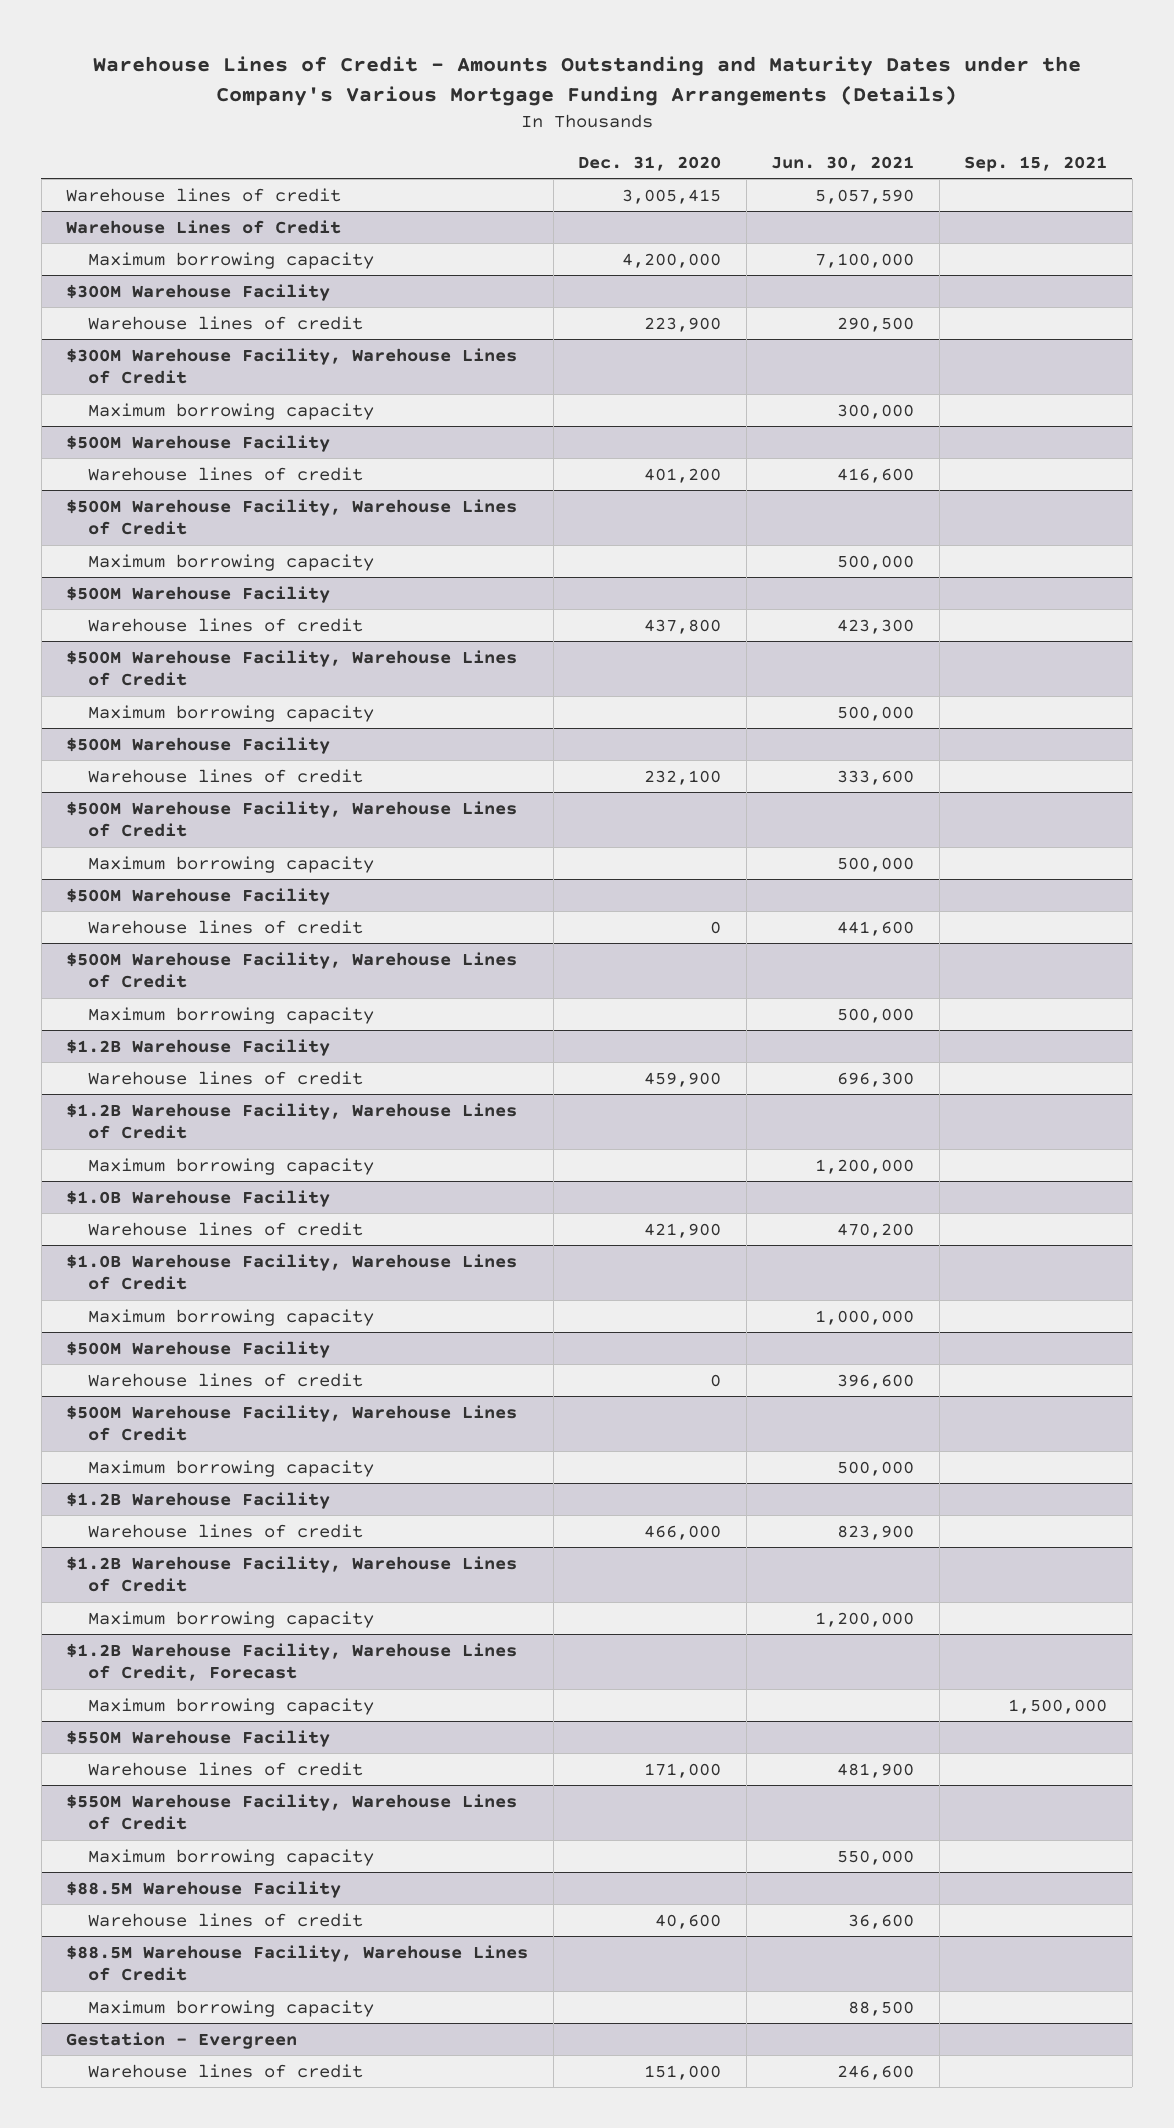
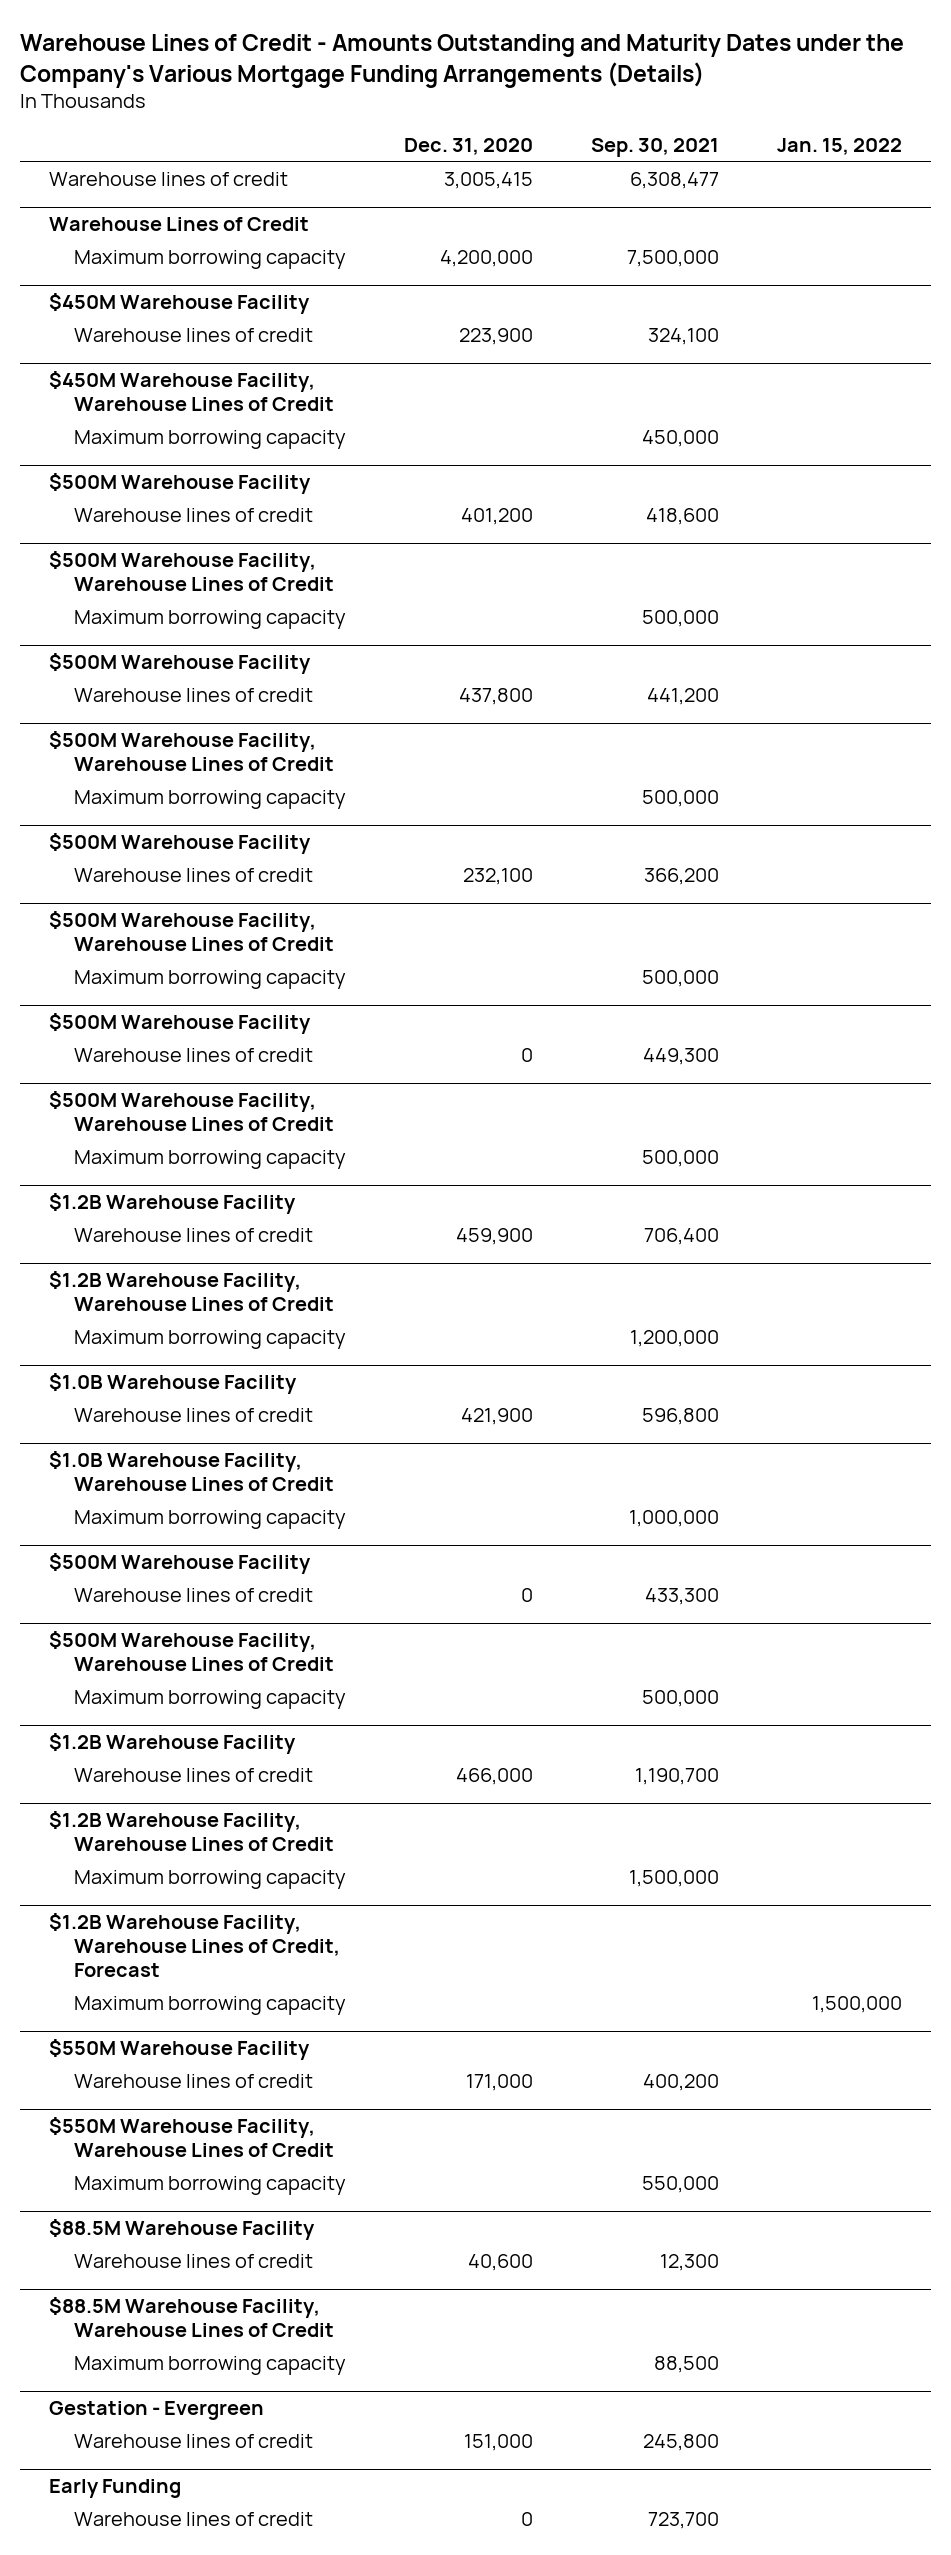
- | Dec. 31, 2020 | Jun. 30, 2021 | Sep. 15, 2021
+ | Dec. 31, 2020 | Sep. 30, 2021 | Jan. 15, 2022
- $300M Warehouse Facility
+ $450M Warehouse Facility
- $300M Warehouse Facility, Warehouse Lines of Credit
+ $450M Warehouse Facility, Warehouse Lines of Credit
+ Early Funding
+ Warehouse lines of credit | 0 | 723,700 |

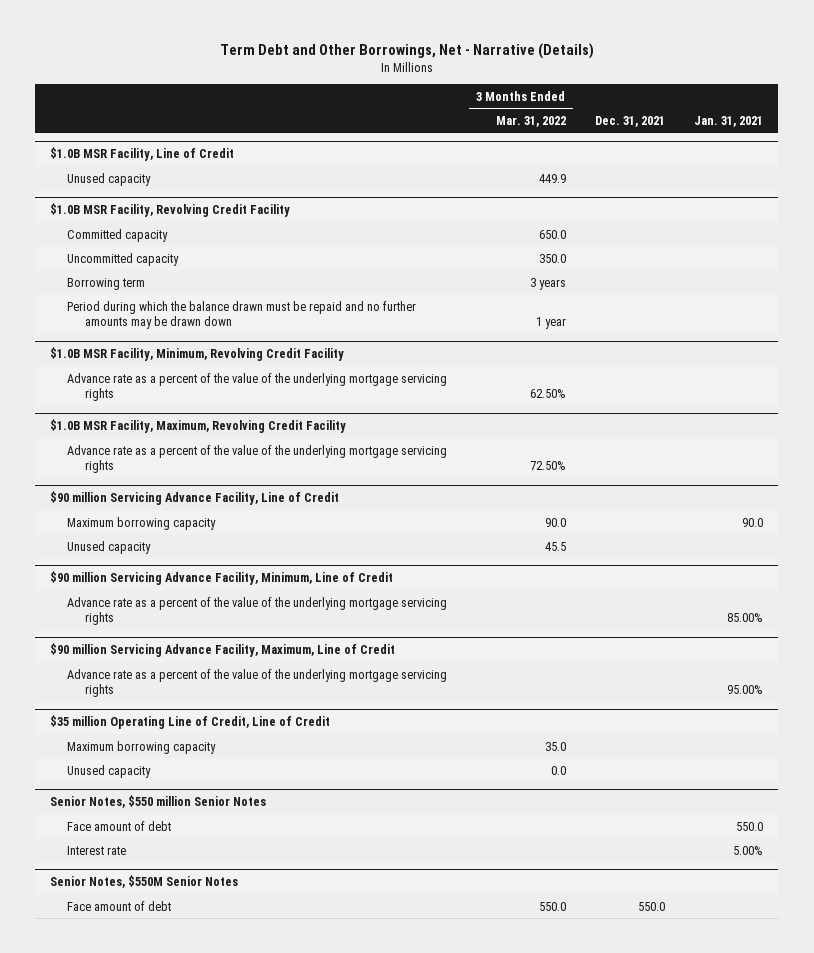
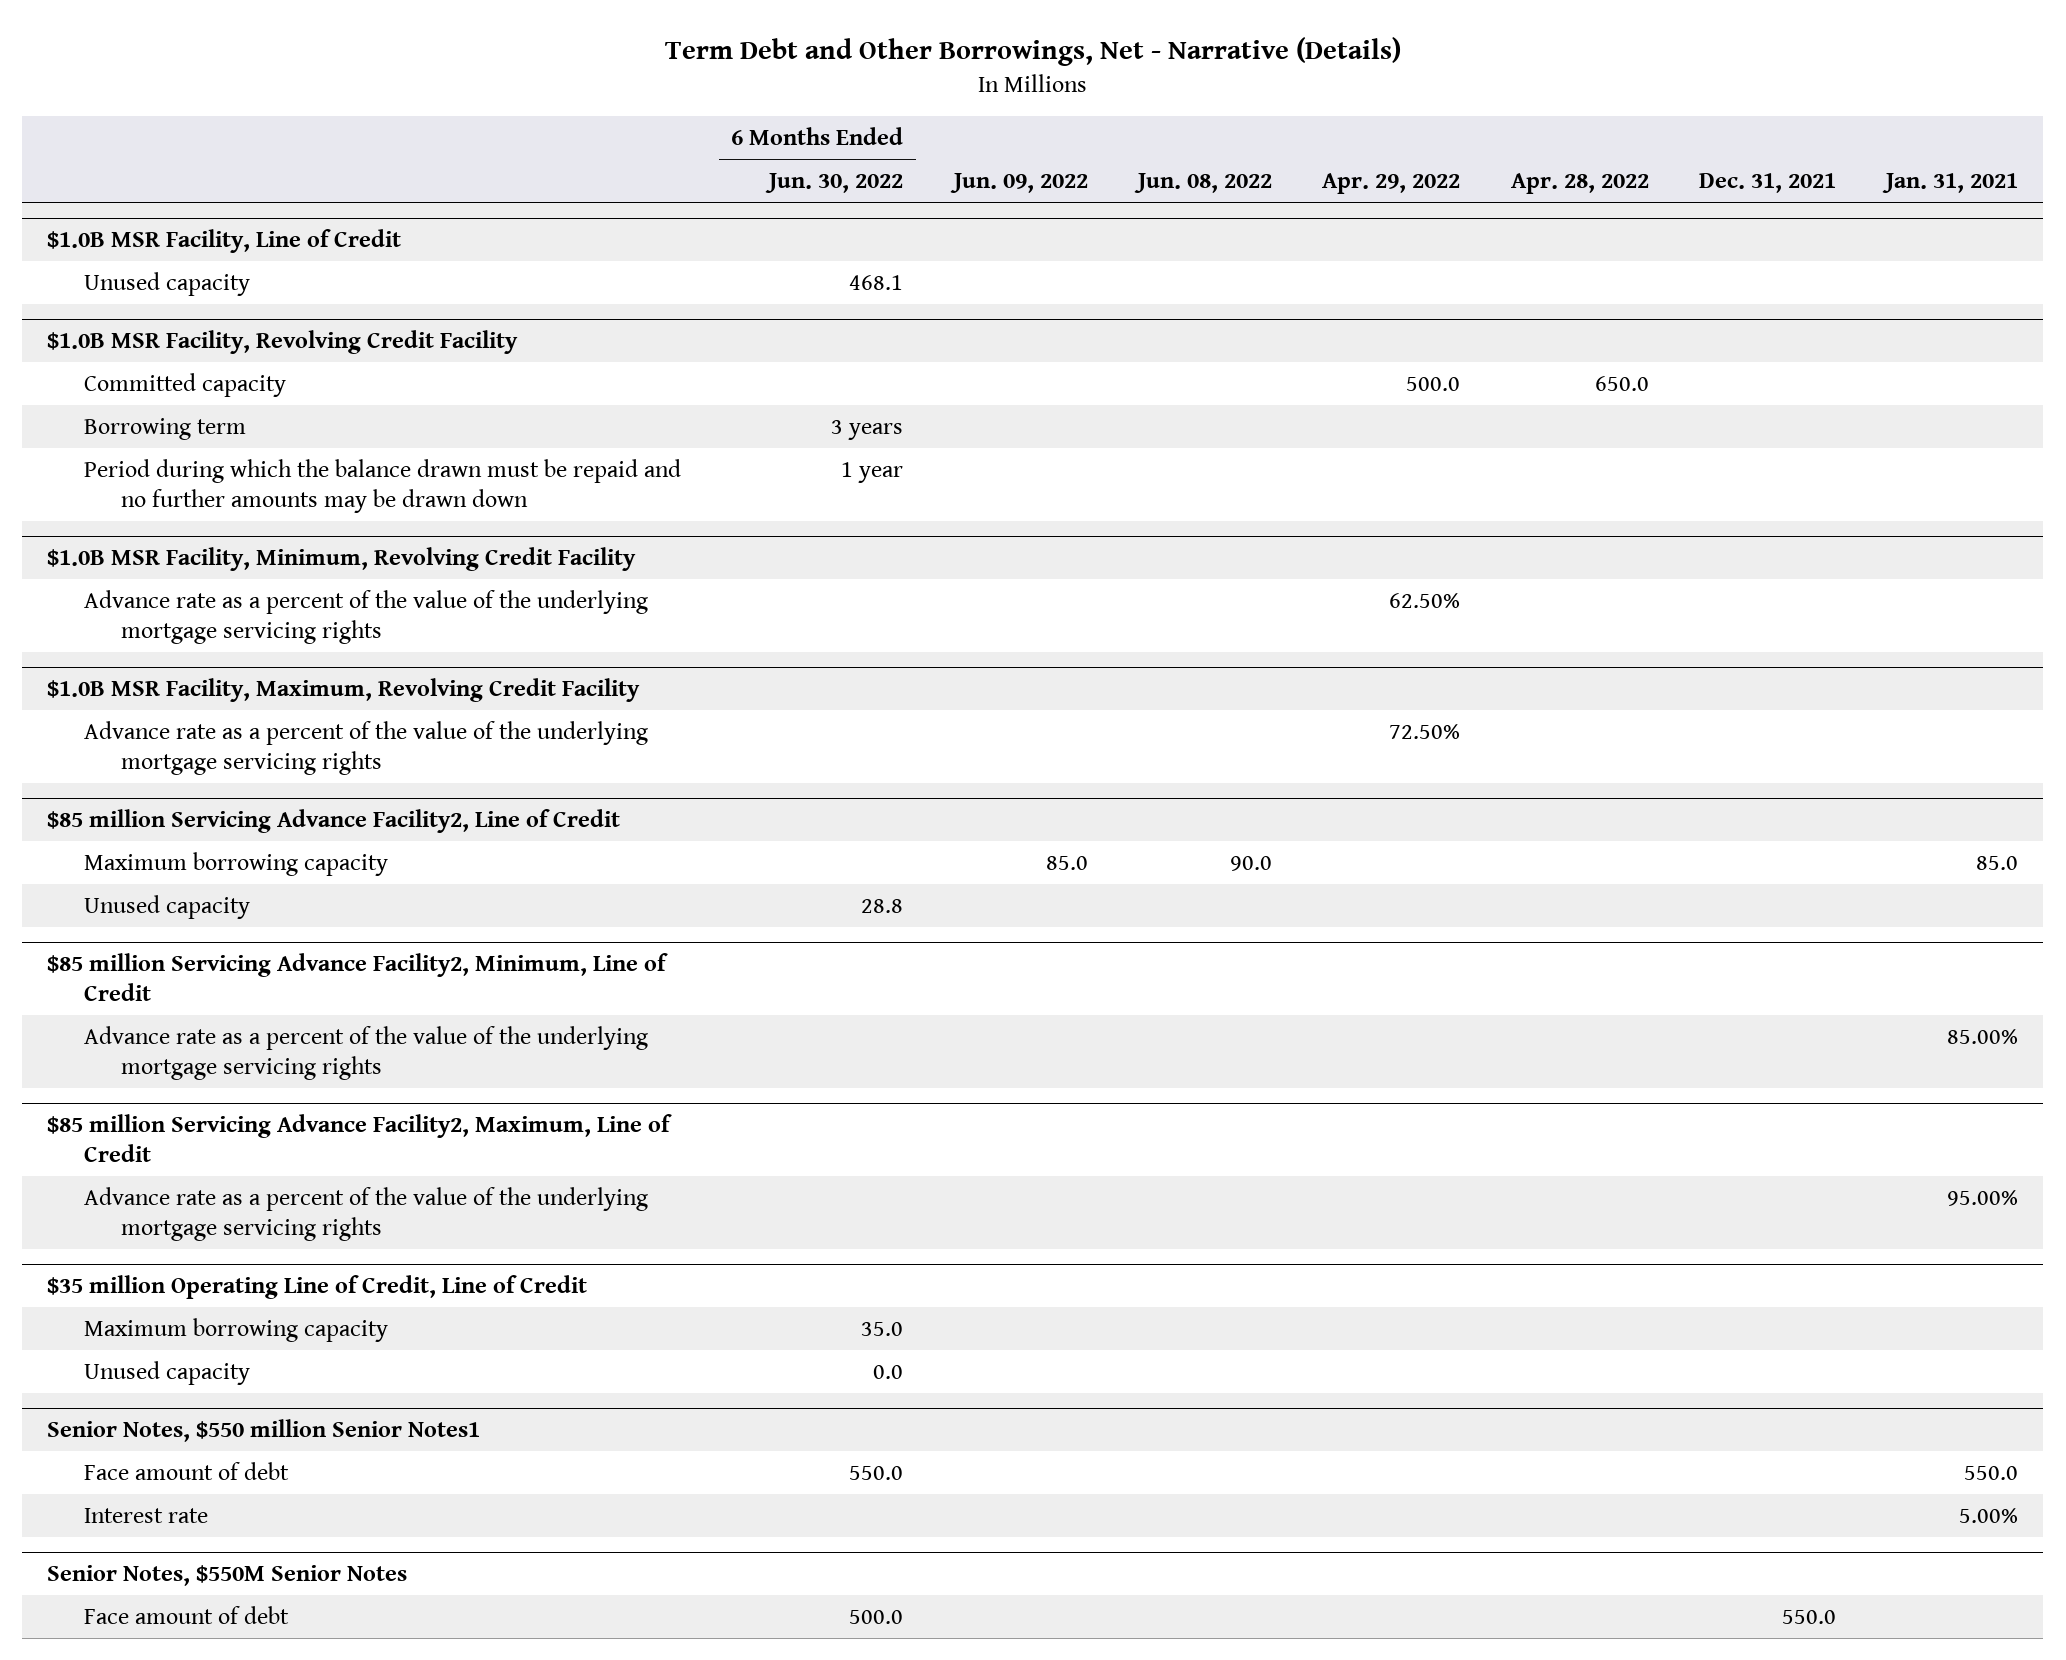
- | 3 Months Ended Mar. 31, 2022 | Dec. 31, 2021 | Jan. 31, 2021
+ | 6 Months Ended Jun. 30, 2022 | Jun. 09, 2022 | Jun. 08, 2022 | Apr. 29, 2022 | Apr. 28, 2022 | Dec. 31, 2021 | Jan. 31, 2021
@ $1.0B MSR Facility, Revolving Credit Facility
- Uncommitted capacity | 350.0 | |
- $90 million Servicing Advance Facility, Line of Credit
- Maximum borrowing capacity | 90.0 | | 90.0
+ $85 million Servicing Advance Facility2, Line of Credit
+ Maximum borrowing capacity | | 85.0 | 90.0 | | | | 85.0
- $90 million Servicing Advance Facility, Minimum, Line of Credit
+ $85 million Servicing Advance Facility2, Minimum, Line of Credit
- $90 million Servicing Advance Facility, Maximum, Line of Credit
+ $85 million Servicing Advance Facility2, Maximum, Line of Credit
- Senior Notes, $550 million Senior Notes
+ Senior Notes, $550 million Senior Notes1

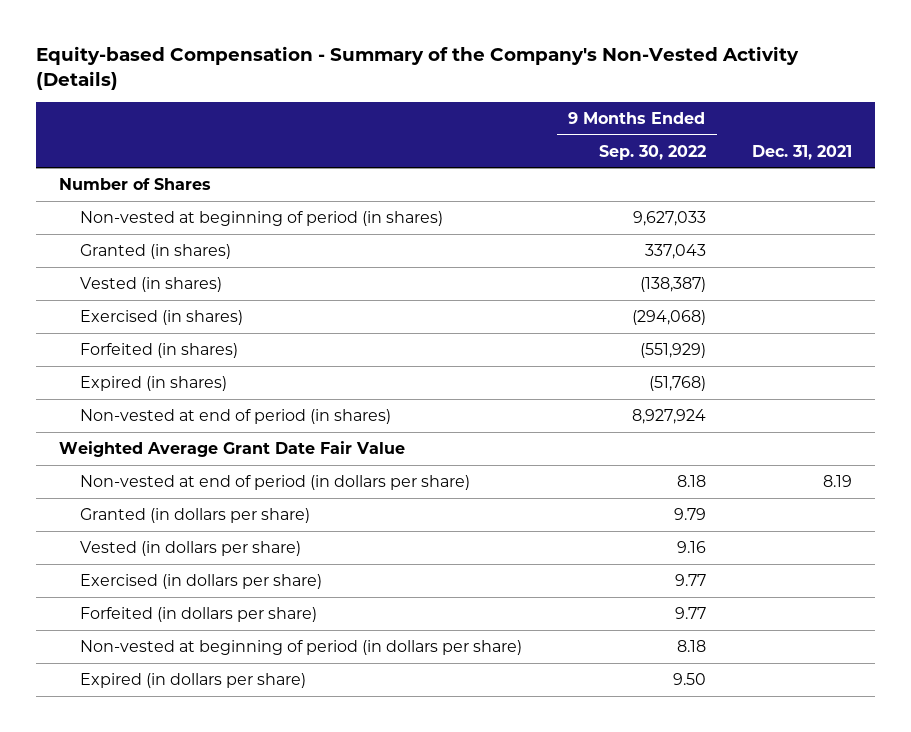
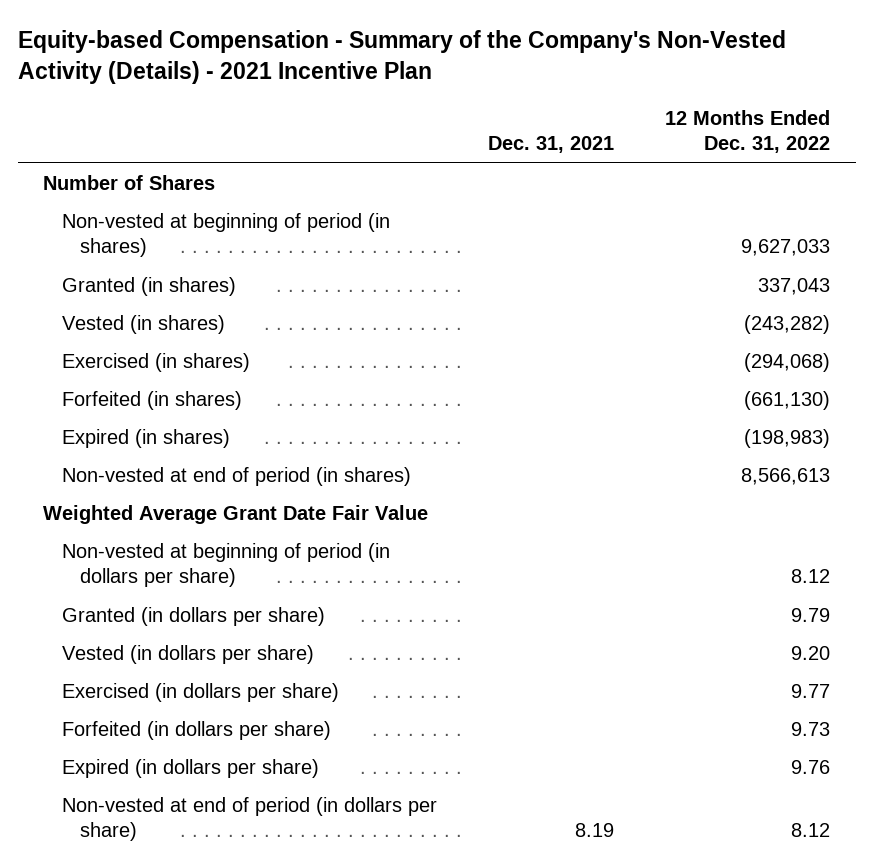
- Equity-based Compensation - Summary of the Company's Non-Vested Activity (Details)
+ Equity-based Compensation - Summary of the Company's Non-Vested Activity (Details) - 2021 Incentive Plan
- | 9 Months Ended Sep. 30, 2022 | Dec. 31, 2021
+ | Dec. 31, 2021 | 12 Months Ended Dec. 31, 2022
moved up: Non-vested at beginning of period (in dollars per share) | | 8.12
moved down: Non-vested at end of period (in dollars per share) | 8.19 | 8.12

